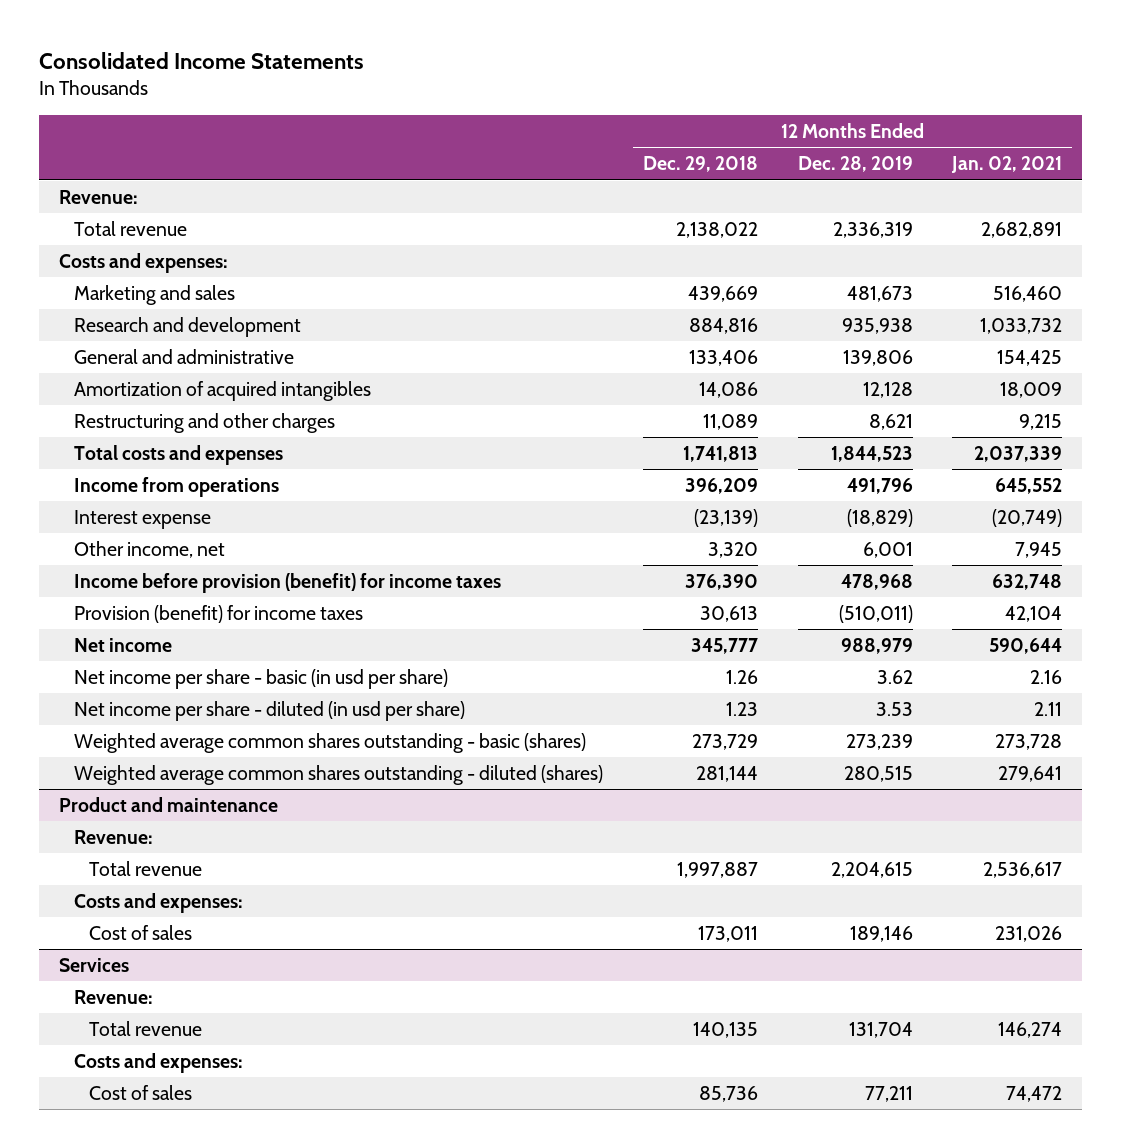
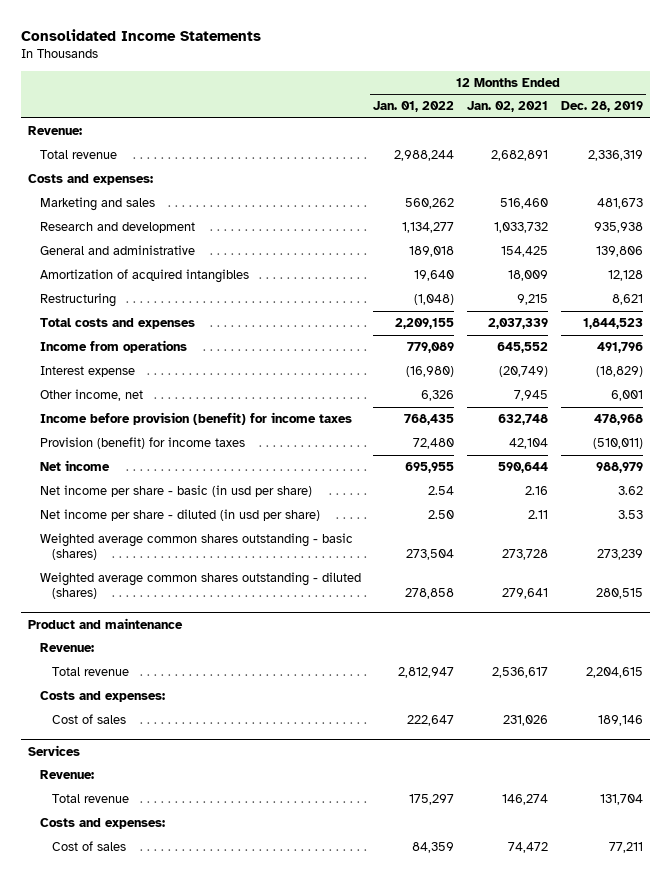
- | 12 Months Ended Dec. 29, 2018 | 12 Months Ended Dec. 28, 2019 | 12 Months Ended Jan. 02, 2021
+ | 12 Months Ended Jan. 01, 2022 | 12 Months Ended Jan. 02, 2021 | 12 Months Ended Dec. 28, 2019
- Restructuring and other charges | 11,089 | 8,621 | 9,215
+ Restructuring | (1,048) | 9,215 | 8,621

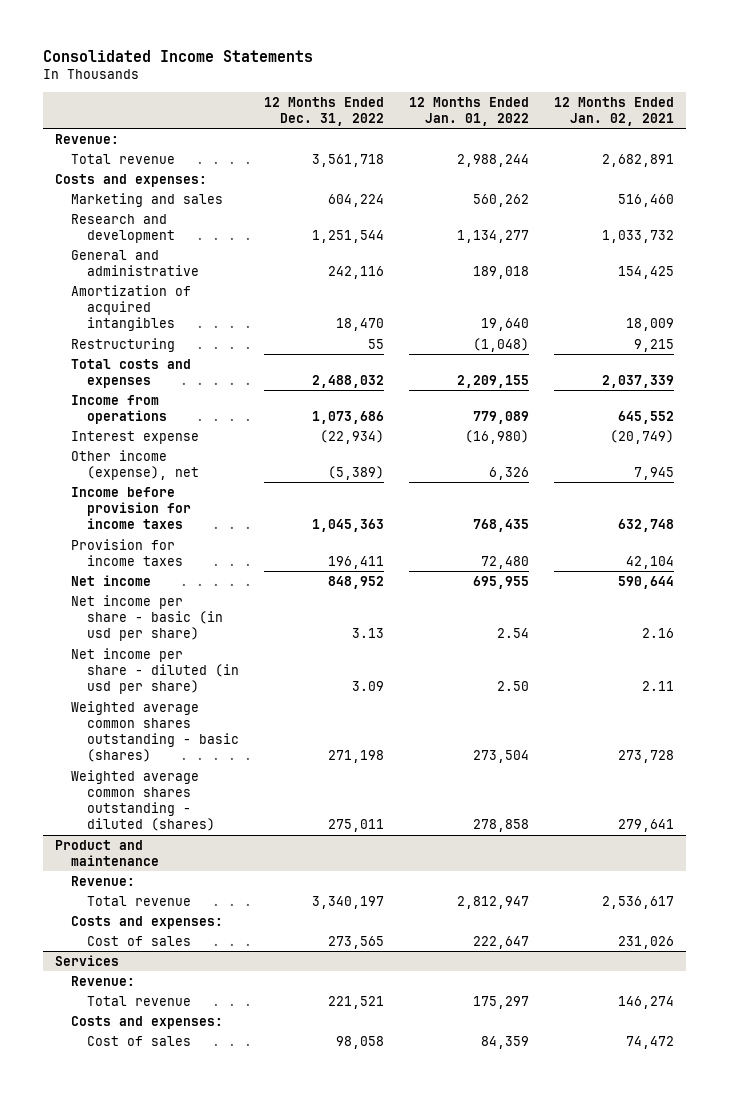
- | 12 Months Ended Jan. 01, 2022 | 12 Months Ended Jan. 02, 2021 | 12 Months Ended Dec. 28, 2019
+ | 12 Months Ended Dec. 31, 2022 | 12 Months Ended Jan. 01, 2022 | 12 Months Ended Jan. 02, 2021
- Other income, net | 6,326 | 7,945 | 6,001
- Income before provision (benefit) for income taxes | 768,435 | 632,748 | 478,968
- Provision (benefit) for income taxes | 72,480 | 42,104 | (510,011)
+ Other income (expense), net | (5,389) | 6,326 | 7,945
+ Income before provision for income taxes | 1,045,363 | 768,435 | 632,748
+ Provision for income taxes | 196,411 | 72,480 | 42,104

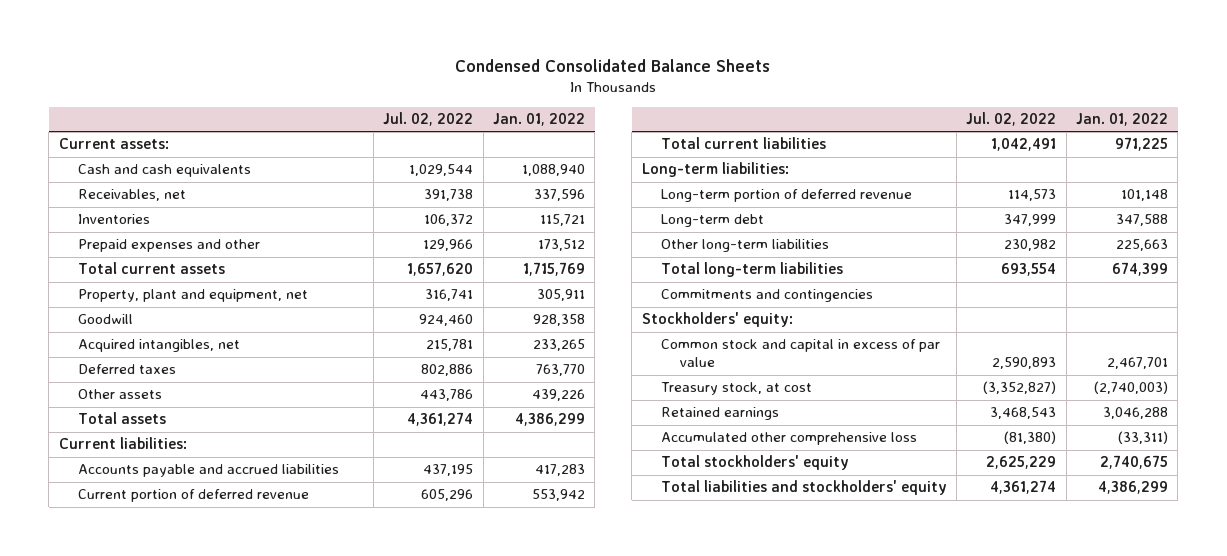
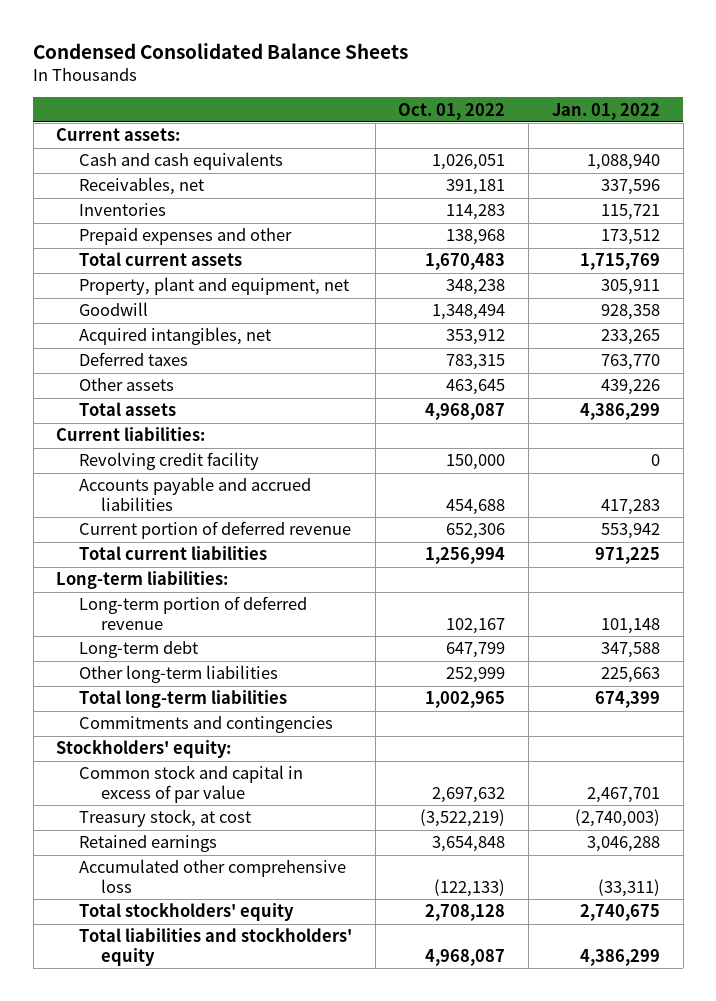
- | Jul. 02, 2022 | Jan. 01, 2022
+ | Oct. 01, 2022 | Jan. 01, 2022
+ Revolving credit facility | 150,000 | 0

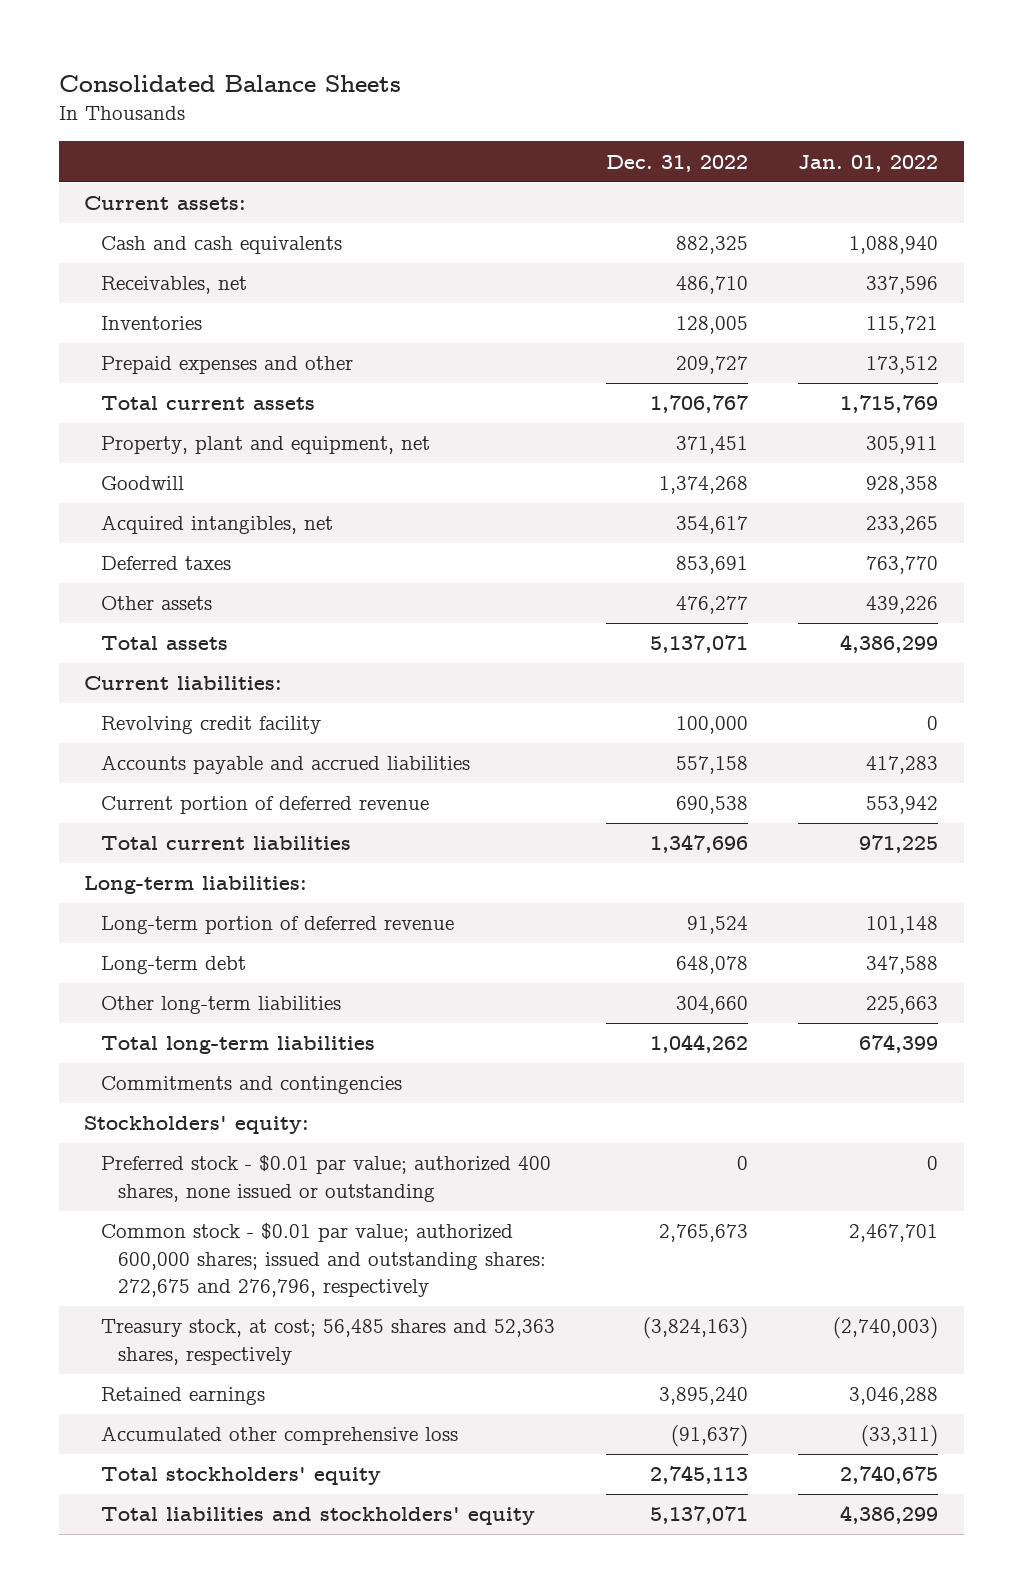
- Condensed Consolidated Balance Sheets
+ Consolidated Balance Sheets
- | Oct. 01, 2022 | Jan. 01, 2022
+ | Dec. 31, 2022 | Jan. 01, 2022
- Common stock and capital in excess of par value | 2,697,632 | 2,467,701
- Treasury stock, at cost | (3,522,219) | (2,740,003)
+ Preferred stock - $0.01 par value; authorized 400 shares, none issued or outstanding | 0 | 0
+ Common stock - $0.01 par value; authorized 600,000 shares; issued and outstanding shares: 272,675 and 276,796, respectively | 2,765,673 | 2,467,701
+ Treasury stock, at cost; 56,485 shares and 52,363 shares, respectively | (3,824,163) | (2,740,003)

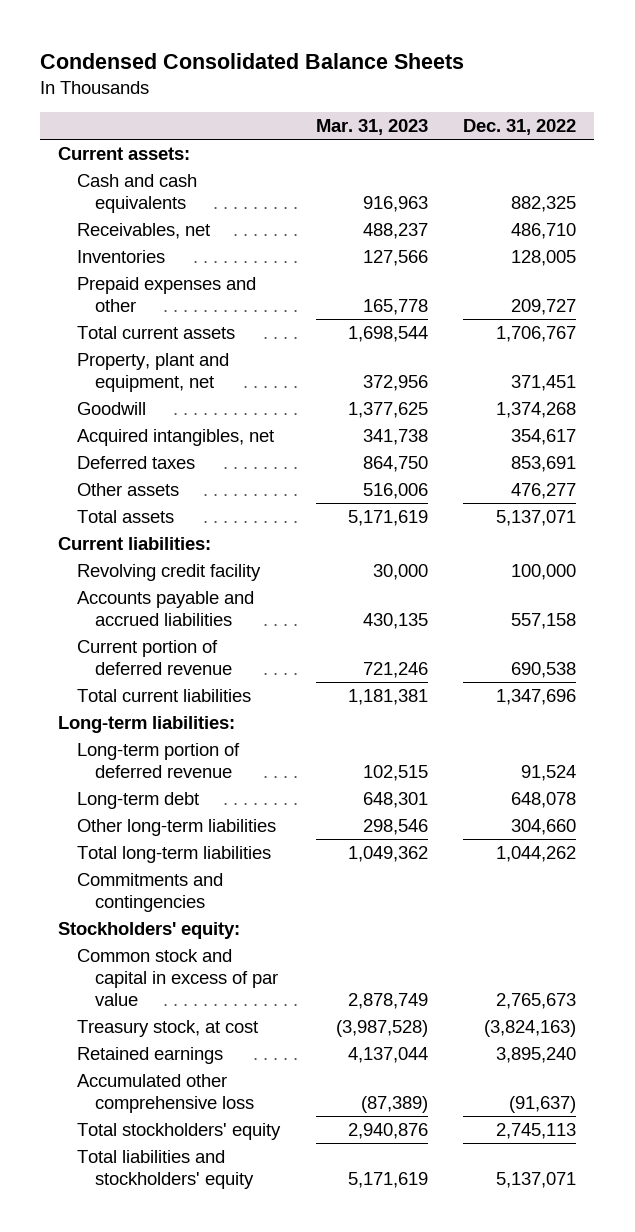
- Consolidated Balance Sheets
+ Condensed Consolidated Balance Sheets
- | Dec. 31, 2022 | Jan. 01, 2022
+ | Mar. 31, 2023 | Dec. 31, 2022
- Preferred stock - $0.01 par value; authorized 400 shares, none issued or outstanding | 0 | 0
- Common stock - $0.01 par value; authorized 600,000 shares; issued and outstanding shares: 272,675 and 276,796, respectively | 2,765,673 | 2,467,701
- Treasury stock, at cost; 56,485 shares and 52,363 shares, respectively | (3,824,163) | (2,740,003)
+ Common stock and capital in excess of par value | 2,878,749 | 2,765,673
+ Treasury stock, at cost | (3,987,528) | (3,824,163)

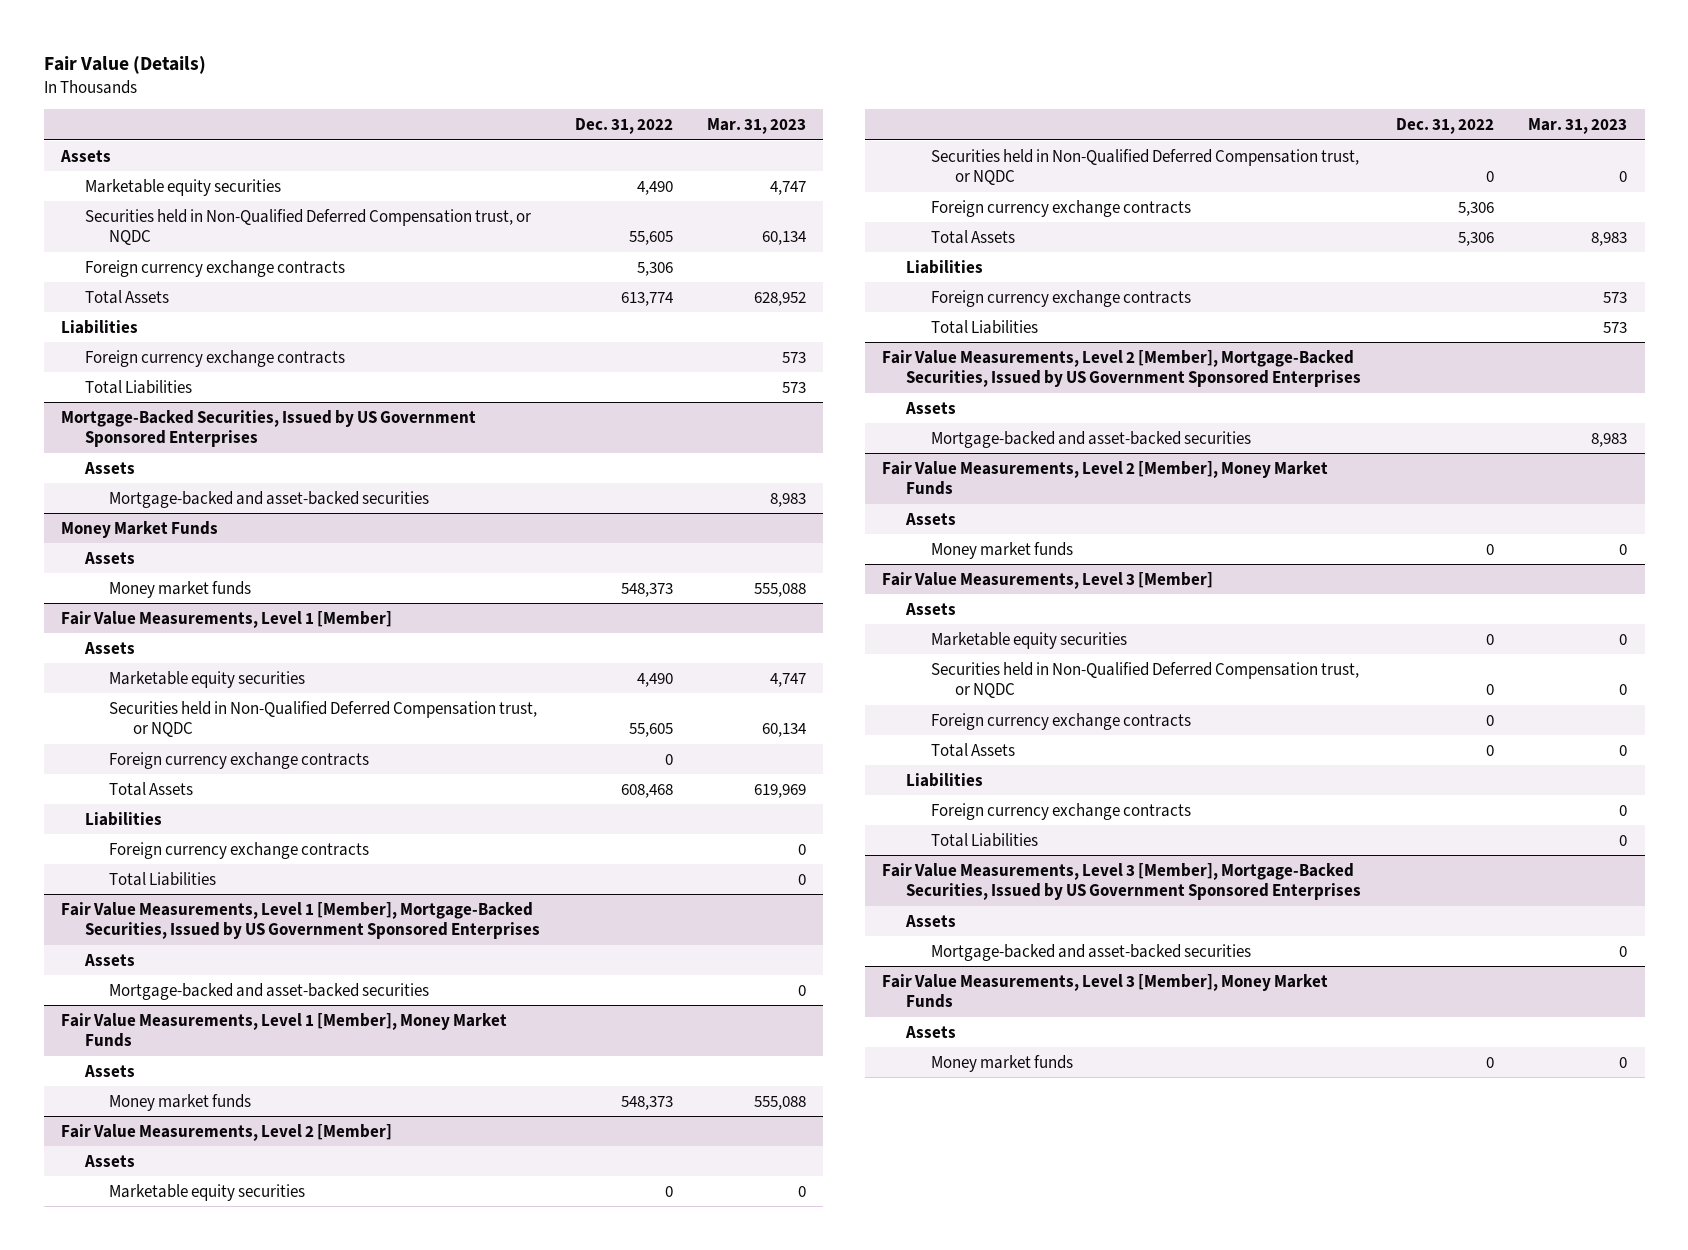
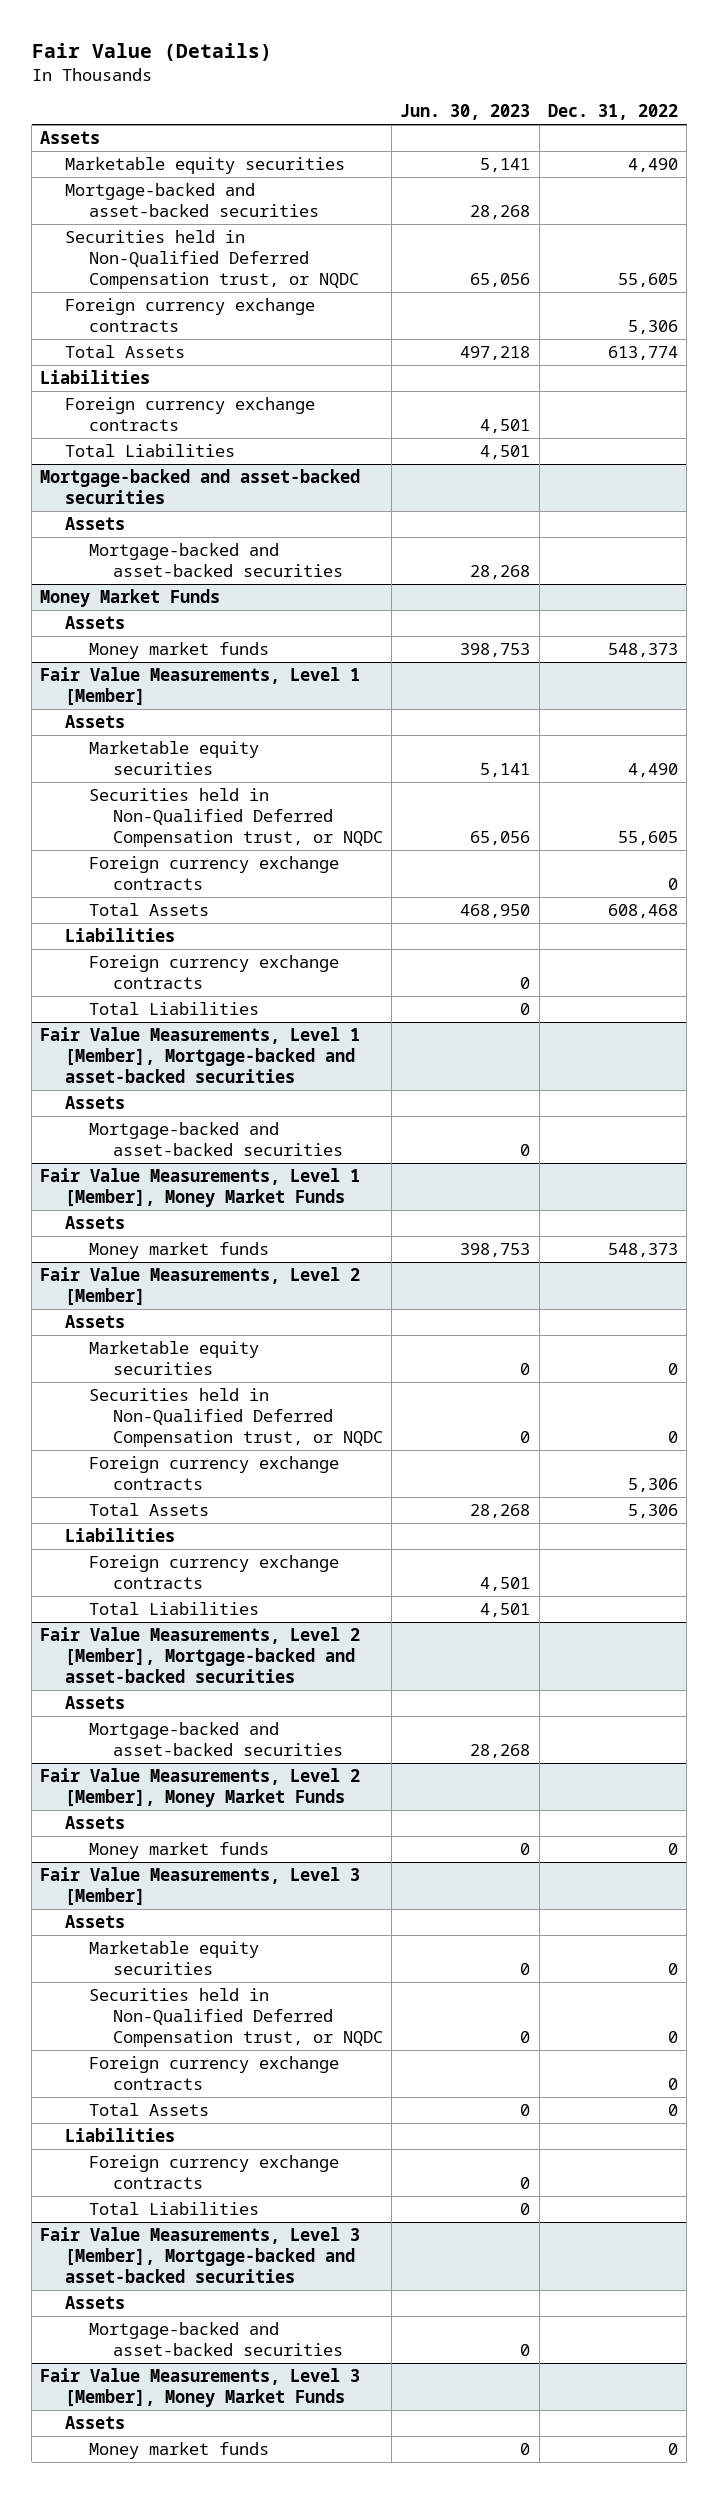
- | Dec. 31, 2022 | Mar. 31, 2023
+ | Jun. 30, 2023 | Dec. 31, 2022
+ Mortgage-backed and asset-backed securities | 28,268 |
- Mortgage-Backed Securities, Issued by US Government Sponsored Enterprises
+ Mortgage-backed and asset-backed securities
- Fair Value Measurements, Level 1 [Member], Mortgage-Backed Securities, Issued by US Government Sponsored Enterprises
+ Fair Value Measurements, Level 1 [Member], Mortgage-backed and asset-backed securities
- Fair Value Measurements, Level 2 [Member], Mortgage-Backed Securities, Issued by US Government Sponsored Enterprises
+ Fair Value Measurements, Level 2 [Member], Mortgage-backed and asset-backed securities
- Fair Value Measurements, Level 3 [Member], Mortgage-Backed Securities, Issued by US Government Sponsored Enterprises
+ Fair Value Measurements, Level 3 [Member], Mortgage-backed and asset-backed securities

